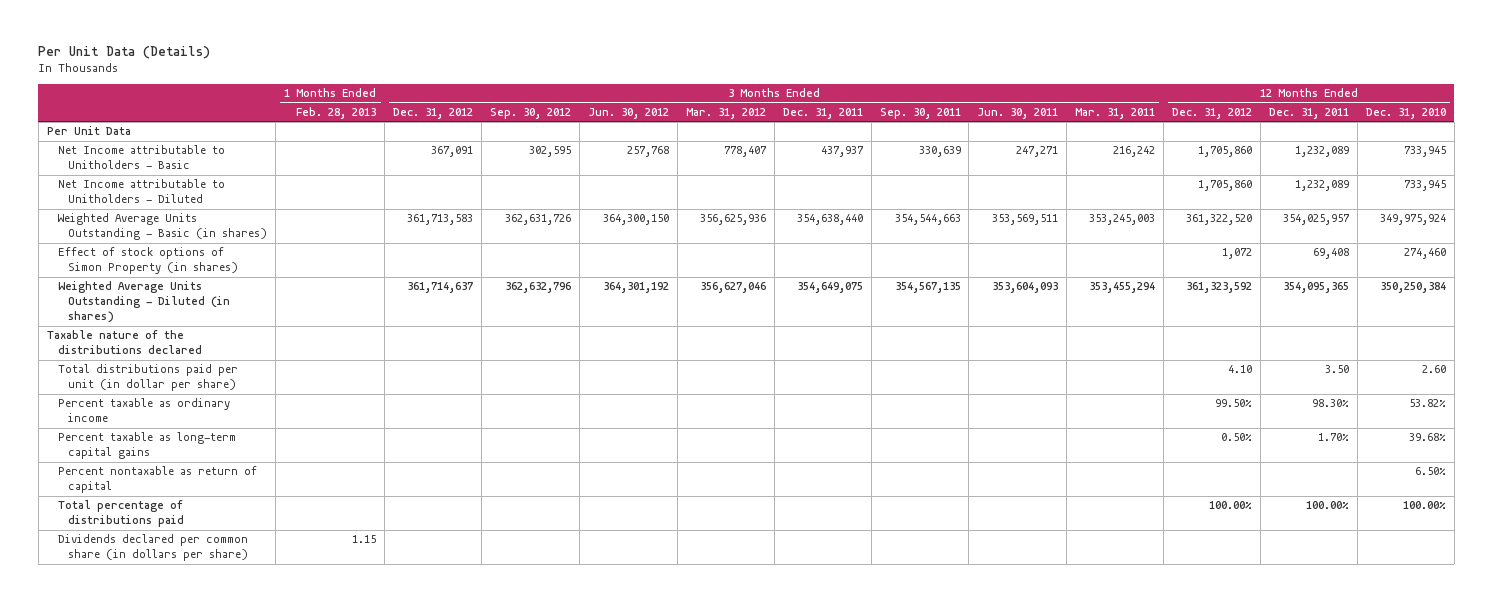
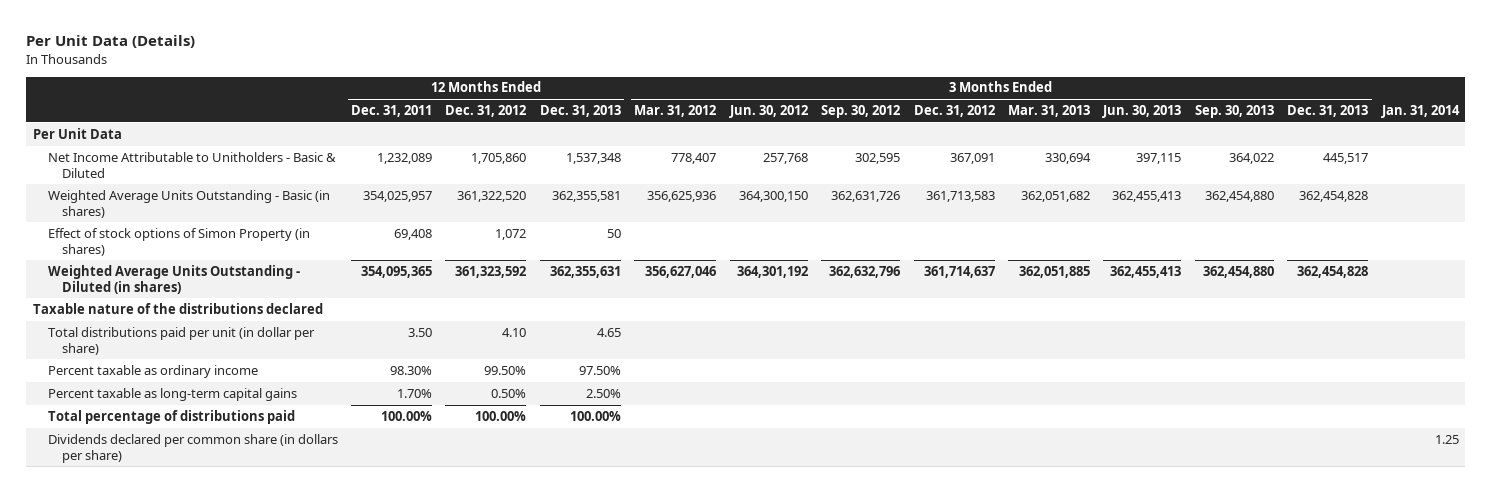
- | 1 Months Ended Feb. 28, 2013 | 3 Months Ended Dec. 31, 2012 | 3 Months Ended Sep. 30, 2012 | 3 Months Ended Jun. 30, 2012 | 3 Months Ended Mar. 31, 2012 | 3 Months Ended Dec. 31, 2011 | 3 Months Ended Sep. 30, 2011 | 3 Months Ended Jun. 30, 2011 | 3 Months Ended Mar. 31, 2011 | 12 Months Ended Dec. 31, 2012 | 12 Months Ended Dec. 31, 2011 | 12 Months Ended Dec. 31, 2010
+ | 12 Months Ended Dec. 31, 2011 | 12 Months Ended Dec. 31, 2012 | 12 Months Ended Dec. 31, 2013 | 3 Months Ended Mar. 31, 2012 | 3 Months Ended Jun. 30, 2012 | 3 Months Ended Sep. 30, 2012 | 3 Months Ended Dec. 31, 2012 | 3 Months Ended Mar. 31, 2013 | 3 Months Ended Jun. 30, 2013 | 3 Months Ended Sep. 30, 2013 | 3 Months Ended Dec. 31, 2013 | Jan. 31, 2014
- Net Income attributable to Unitholders - Basic | | 367,091 | 302,595 | 257,768 | 778,407 | 437,937 | 330,639 | 247,271 | 216,242 | 1,705,860 | 1,232,089 | 733,945
- Net Income attributable to Unitholders - Diluted | | | | | | | | | | 1,705,860 | 1,232,089 | 733,945
+ Net Income Attributable to Unitholders - Basic & Diluted | 1,232,089 | 1,705,860 | 1,537,348 | 778,407 | 257,768 | 302,595 | 367,091 | 330,694 | 397,115 | 364,022 | 445,517 |
- Percent nontaxable as return of capital | | | | | | | | | | | | 6.50%

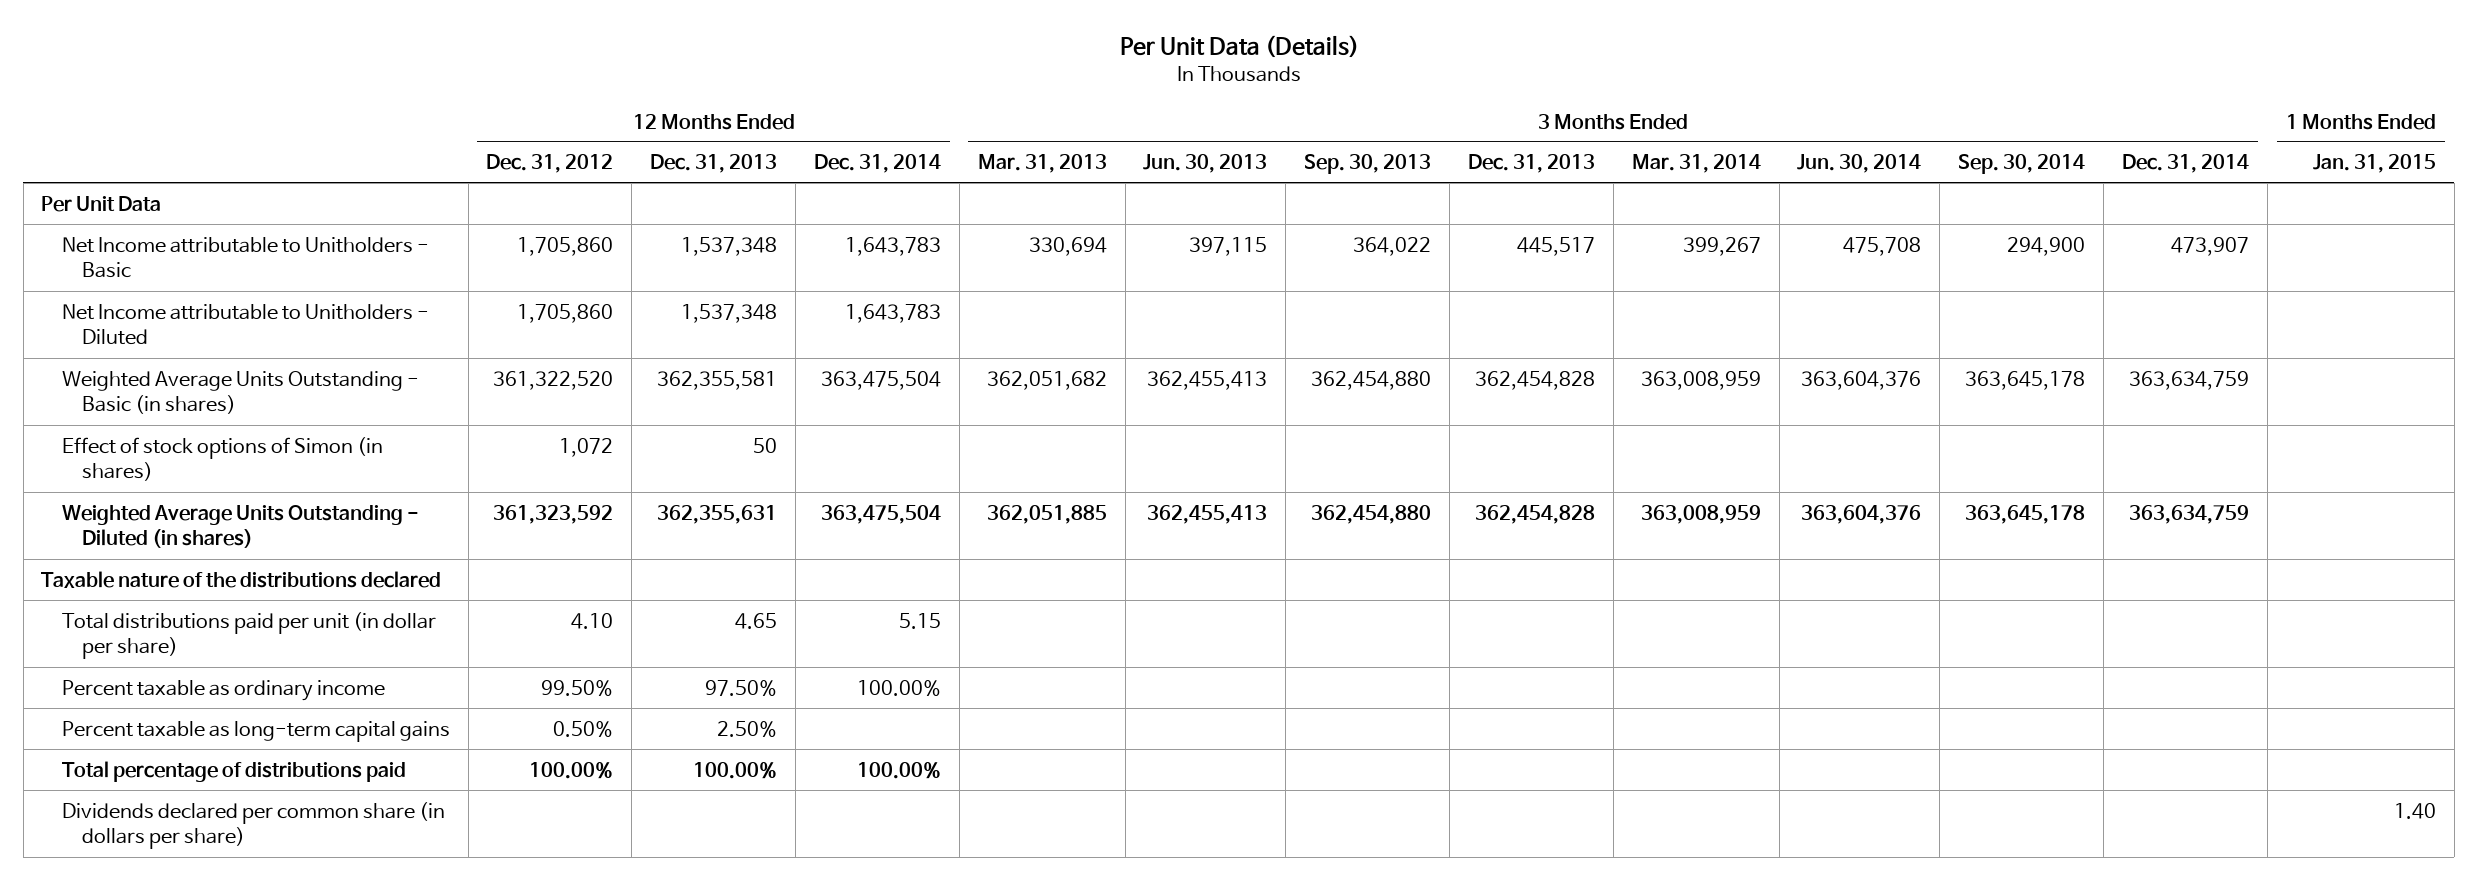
- | 12 Months Ended Dec. 31, 2011 | 12 Months Ended Dec. 31, 2012 | 12 Months Ended Dec. 31, 2013 | 3 Months Ended Mar. 31, 2012 | 3 Months Ended Jun. 30, 2012 | 3 Months Ended Sep. 30, 2012 | 3 Months Ended Dec. 31, 2012 | 3 Months Ended Mar. 31, 2013 | 3 Months Ended Jun. 30, 2013 | 3 Months Ended Sep. 30, 2013 | 3 Months Ended Dec. 31, 2013 | Jan. 31, 2014
+ | 12 Months Ended Dec. 31, 2012 | 12 Months Ended Dec. 31, 2013 | 12 Months Ended Dec. 31, 2014 | 3 Months Ended Mar. 31, 2013 | 3 Months Ended Jun. 30, 2013 | 3 Months Ended Sep. 30, 2013 | 3 Months Ended Dec. 31, 2013 | 3 Months Ended Mar. 31, 2014 | 3 Months Ended Jun. 30, 2014 | 3 Months Ended Sep. 30, 2014 | 3 Months Ended Dec. 31, 2014 | 1 Months Ended Jan. 31, 2015
- Net Income Attributable to Unitholders - Basic & Diluted | 1,232,089 | 1,705,860 | 1,537,348 | 778,407 | 257,768 | 302,595 | 367,091 | 330,694 | 397,115 | 364,022 | 445,517 |
+ Net Income attributable to Unitholders - Basic | 1,705,860 | 1,537,348 | 1,643,783 | 330,694 | 397,115 | 364,022 | 445,517 | 399,267 | 475,708 | 294,900 | 473,907 |
+ Net Income attributable to Unitholders - Diluted | 1,705,860 | 1,537,348 | 1,643,783 | | | | | | | | |
- Effect of stock options of Simon Property (in shares) | 69,408 | 1,072 | 50 | | | | | | | | |
+ Effect of stock options of Simon (in shares) | 1,072 | 50 | | | | | | | | | |

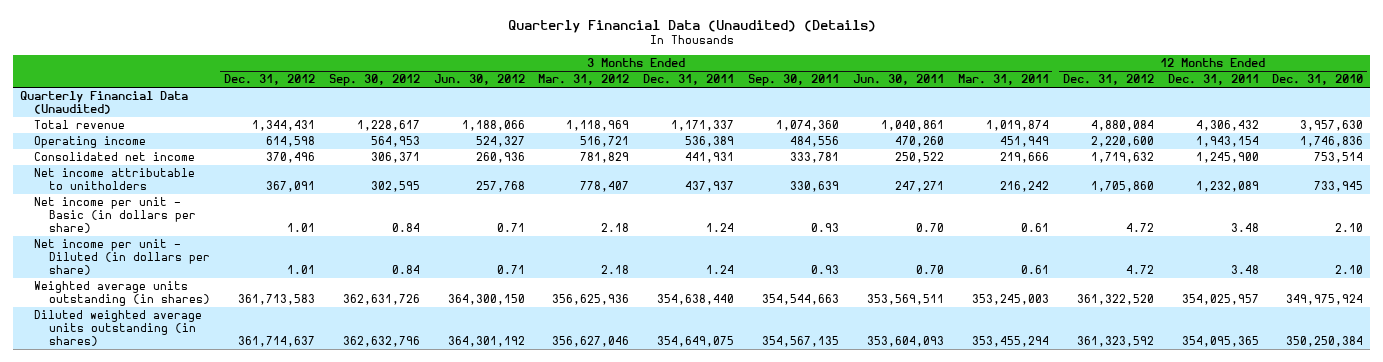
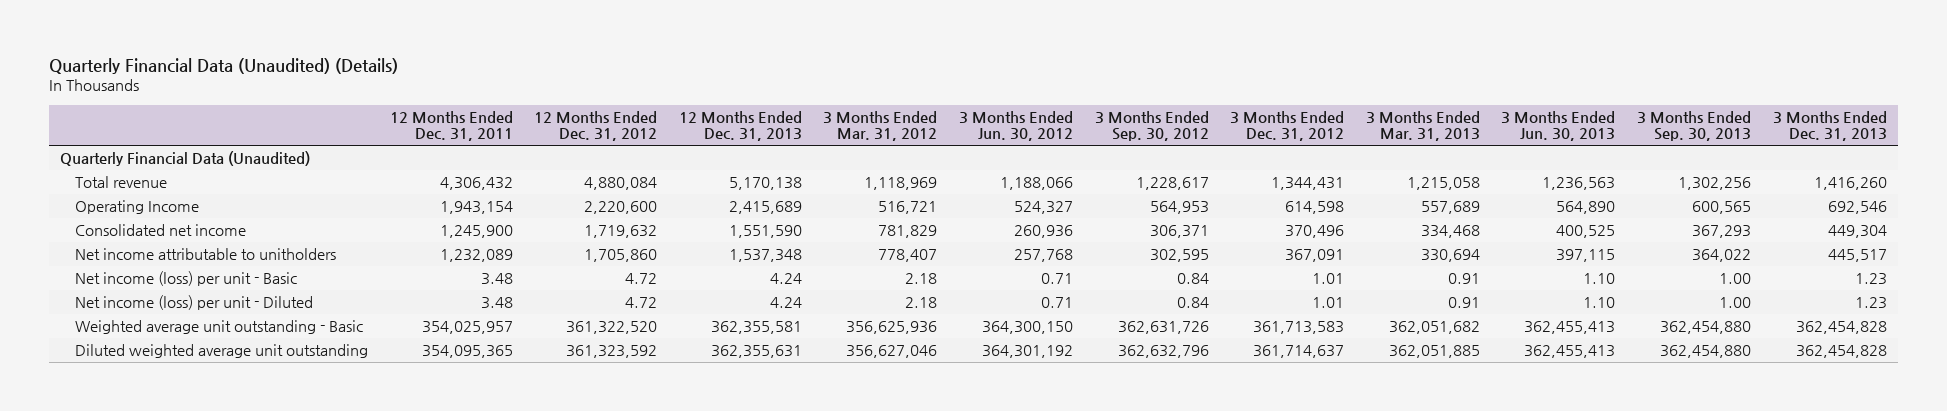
- | 3 Months Ended Dec. 31, 2012 | 3 Months Ended Sep. 30, 2012 | 3 Months Ended Jun. 30, 2012 | 3 Months Ended Mar. 31, 2012 | 3 Months Ended Dec. 31, 2011 | 3 Months Ended Sep. 30, 2011 | 3 Months Ended Jun. 30, 2011 | 3 Months Ended Mar. 31, 2011 | 12 Months Ended Dec. 31, 2012 | 12 Months Ended Dec. 31, 2011 | 12 Months Ended Dec. 31, 2010
+ | 12 Months Ended Dec. 31, 2011 | 12 Months Ended Dec. 31, 2012 | 12 Months Ended Dec. 31, 2013 | 3 Months Ended Mar. 31, 2012 | 3 Months Ended Jun. 30, 2012 | 3 Months Ended Sep. 30, 2012 | 3 Months Ended Dec. 31, 2012 | 3 Months Ended Mar. 31, 2013 | 3 Months Ended Jun. 30, 2013 | 3 Months Ended Sep. 30, 2013 | 3 Months Ended Dec. 31, 2013
- Operating income | 614,598 | 564,953 | 524,327 | 516,721 | 536,389 | 484,556 | 470,260 | 451,949 | 2,220,600 | 1,943,154 | 1,746,836
+ Operating Income | 1,943,154 | 2,220,600 | 2,415,689 | 516,721 | 524,327 | 564,953 | 614,598 | 557,689 | 564,890 | 600,565 | 692,546
- Net income per unit - Basic (in dollars per share) | 1.01 | 0.84 | 0.71 | 2.18 | 1.24 | 0.93 | 0.70 | 0.61 | 4.72 | 3.48 | 2.10
- Net income per unit - Diluted (in dollars per share) | 1.01 | 0.84 | 0.71 | 2.18 | 1.24 | 0.93 | 0.70 | 0.61 | 4.72 | 3.48 | 2.10
- Weighted average units outstanding (in shares) | 361,713,583 | 362,631,726 | 364,300,150 | 356,625,936 | 354,638,440 | 354,544,663 | 353,569,511 | 353,245,003 | 361,322,520 | 354,025,957 | 349,975,924
- Diluted weighted average units outstanding (in shares) | 361,714,637 | 362,632,796 | 364,301,192 | 356,627,046 | 354,649,075 | 354,567,135 | 353,604,093 | 353,455,294 | 361,323,592 | 354,095,365 | 350,250,384
+ Net income (loss) per unit - Basic | 3.48 | 4.72 | 4.24 | 2.18 | 0.71 | 0.84 | 1.01 | 0.91 | 1.10 | 1.00 | 1.23
+ Net income (loss) per unit - Diluted | 3.48 | 4.72 | 4.24 | 2.18 | 0.71 | 0.84 | 1.01 | 0.91 | 1.10 | 1.00 | 1.23
+ Weighted average unit outstanding - Basic | 354,025,957 | 361,322,520 | 362,355,581 | 356,625,936 | 364,300,150 | 362,631,726 | 361,713,583 | 362,051,682 | 362,455,413 | 362,454,880 | 362,454,828
+ Diluted weighted average unit outstanding | 354,095,365 | 361,323,592 | 362,355,631 | 356,627,046 | 364,301,192 | 362,632,796 | 361,714,637 | 362,051,885 | 362,455,413 | 362,454,880 | 362,454,828

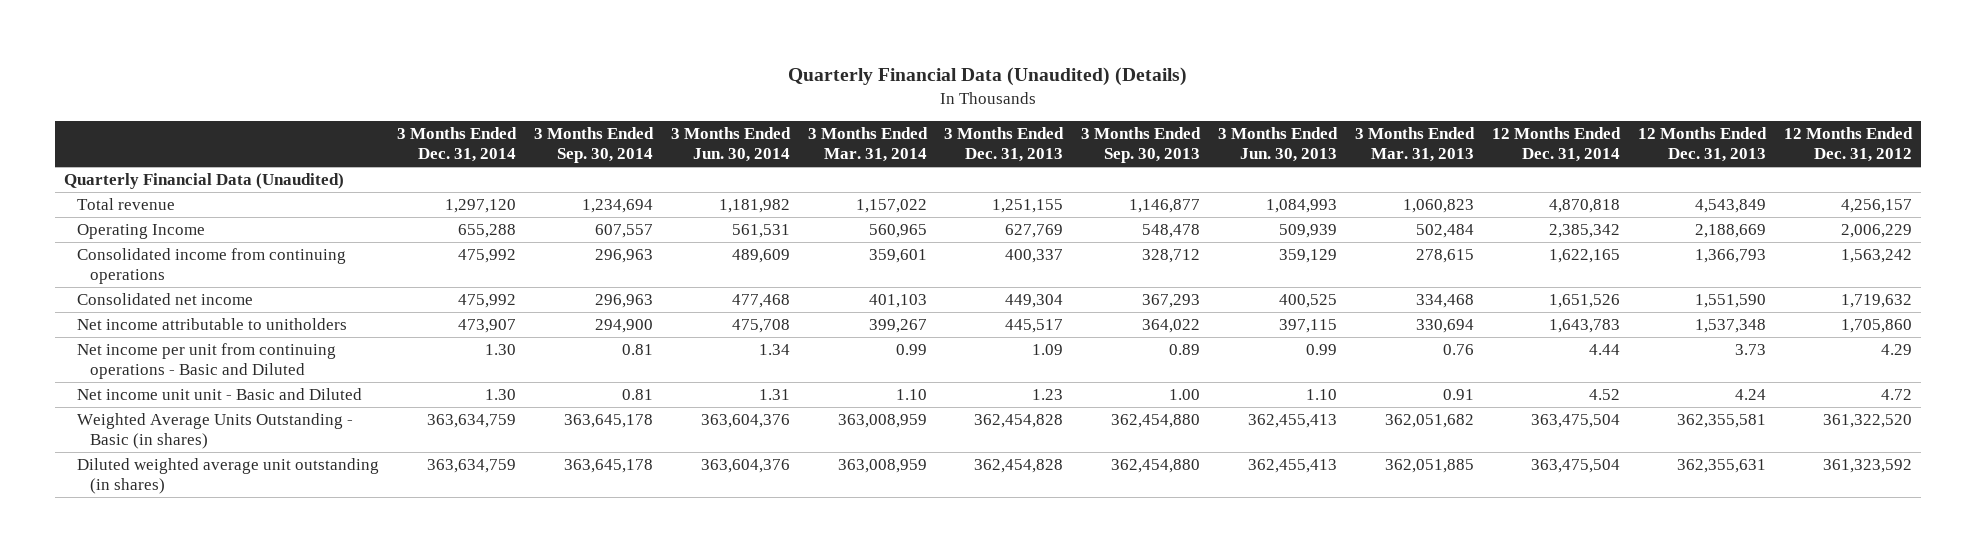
- | 12 Months Ended Dec. 31, 2011 | 12 Months Ended Dec. 31, 2012 | 12 Months Ended Dec. 31, 2013 | 3 Months Ended Mar. 31, 2012 | 3 Months Ended Jun. 30, 2012 | 3 Months Ended Sep. 30, 2012 | 3 Months Ended Dec. 31, 2012 | 3 Months Ended Mar. 31, 2013 | 3 Months Ended Jun. 30, 2013 | 3 Months Ended Sep. 30, 2013 | 3 Months Ended Dec. 31, 2013
+ | 3 Months Ended Dec. 31, 2014 | 3 Months Ended Sep. 30, 2014 | 3 Months Ended Jun. 30, 2014 | 3 Months Ended Mar. 31, 2014 | 3 Months Ended Dec. 31, 2013 | 3 Months Ended Sep. 30, 2013 | 3 Months Ended Jun. 30, 2013 | 3 Months Ended Mar. 31, 2013 | 12 Months Ended Dec. 31, 2014 | 12 Months Ended Dec. 31, 2013 | 12 Months Ended Dec. 31, 2012
- Total revenue | 4,306,432 | 4,880,084 | 5,170,138 | 1,118,969 | 1,188,066 | 1,228,617 | 1,344,431 | 1,215,058 | 1,236,563 | 1,302,256 | 1,416,260
- Operating Income | 1,943,154 | 2,220,600 | 2,415,689 | 516,721 | 524,327 | 564,953 | 614,598 | 557,689 | 564,890 | 600,565 | 692,546
+ Total revenue | 1,297,120 | 1,234,694 | 1,181,982 | 1,157,022 | 1,251,155 | 1,146,877 | 1,084,993 | 1,060,823 | 4,870,818 | 4,543,849 | 4,256,157
+ Operating Income | 655,288 | 607,557 | 561,531 | 560,965 | 627,769 | 548,478 | 509,939 | 502,484 | 2,385,342 | 2,188,669 | 2,006,229
+ Consolidated income from continuing operations | 475,992 | 296,963 | 489,609 | 359,601 | 400,337 | 328,712 | 359,129 | 278,615 | 1,622,165 | 1,366,793 | 1,563,242
- Net income (loss) per unit - Basic | 3.48 | 4.72 | 4.24 | 2.18 | 0.71 | 0.84 | 1.01 | 0.91 | 1.10 | 1.00 | 1.23
- Net income (loss) per unit - Diluted | 3.48 | 4.72 | 4.24 | 2.18 | 0.71 | 0.84 | 1.01 | 0.91 | 1.10 | 1.00 | 1.23
- Weighted average unit outstanding - Basic | 354,025,957 | 361,322,520 | 362,355,581 | 356,625,936 | 364,300,150 | 362,631,726 | 361,713,583 | 362,051,682 | 362,455,413 | 362,454,880 | 362,454,828
- Diluted weighted average unit outstanding | 354,095,365 | 361,323,592 | 362,355,631 | 356,627,046 | 364,301,192 | 362,632,796 | 361,714,637 | 362,051,885 | 362,455,413 | 362,454,880 | 362,454,828
+ Net income per unit from continuing operations - Basic and Diluted | 1.30 | 0.81 | 1.34 | 0.99 | 1.09 | 0.89 | 0.99 | 0.76 | 4.44 | 3.73 | 4.29
+ Net income unit unit - Basic and Diluted | 1.30 | 0.81 | 1.31 | 1.10 | 1.23 | 1.00 | 1.10 | 0.91 | 4.52 | 4.24 | 4.72
+ Weighted Average Units Outstanding - Basic (in shares) | 363,634,759 | 363,645,178 | 363,604,376 | 363,008,959 | 362,454,828 | 362,454,880 | 362,455,413 | 362,051,682 | 363,475,504 | 362,355,581 | 361,322,520
+ Diluted weighted average unit outstanding (in shares) | 363,634,759 | 363,645,178 | 363,604,376 | 363,008,959 | 362,454,828 | 362,454,880 | 362,455,413 | 362,051,885 | 363,475,504 | 362,355,631 | 361,323,592

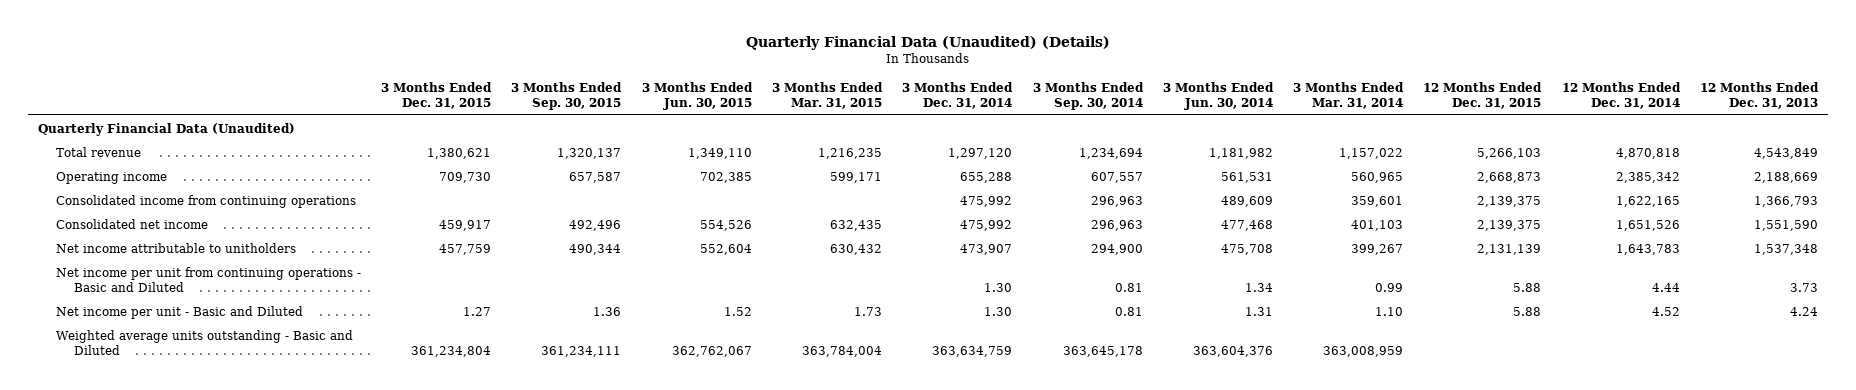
- | 3 Months Ended Dec. 31, 2014 | 3 Months Ended Sep. 30, 2014 | 3 Months Ended Jun. 30, 2014 | 3 Months Ended Mar. 31, 2014 | 3 Months Ended Dec. 31, 2013 | 3 Months Ended Sep. 30, 2013 | 3 Months Ended Jun. 30, 2013 | 3 Months Ended Mar. 31, 2013 | 12 Months Ended Dec. 31, 2014 | 12 Months Ended Dec. 31, 2013 | 12 Months Ended Dec. 31, 2012
+ | 3 Months Ended Dec. 31, 2015 | 3 Months Ended Sep. 30, 2015 | 3 Months Ended Jun. 30, 2015 | 3 Months Ended Mar. 31, 2015 | 3 Months Ended Dec. 31, 2014 | 3 Months Ended Sep. 30, 2014 | 3 Months Ended Jun. 30, 2014 | 3 Months Ended Mar. 31, 2014 | 12 Months Ended Dec. 31, 2015 | 12 Months Ended Dec. 31, 2014 | 12 Months Ended Dec. 31, 2013
- Operating Income | 655,288 | 607,557 | 561,531 | 560,965 | 627,769 | 548,478 | 509,939 | 502,484 | 2,385,342 | 2,188,669 | 2,006,229
+ Operating income | 709,730 | 657,587 | 702,385 | 599,171 | 655,288 | 607,557 | 561,531 | 560,965 | 2,668,873 | 2,385,342 | 2,188,669
- Net income unit unit - Basic and Diluted | 1.30 | 0.81 | 1.31 | 1.10 | 1.23 | 1.00 | 1.10 | 0.91 | 4.52 | 4.24 | 4.72
- Weighted Average Units Outstanding - Basic (in shares) | 363,634,759 | 363,645,178 | 363,604,376 | 363,008,959 | 362,454,828 | 362,454,880 | 362,455,413 | 362,051,682 | 363,475,504 | 362,355,581 | 361,322,520
- Diluted weighted average unit outstanding (in shares) | 363,634,759 | 363,645,178 | 363,604,376 | 363,008,959 | 362,454,828 | 362,454,880 | 362,455,413 | 362,051,885 | 363,475,504 | 362,355,631 | 361,323,592
+ Net income per unit - Basic and Diluted | 1.27 | 1.36 | 1.52 | 1.73 | 1.30 | 0.81 | 1.31 | 1.10 | 5.88 | 4.52 | 4.24
+ Weighted average units outstanding - Basic and Diluted | 361,234,804 | 361,234,111 | 362,762,067 | 363,784,004 | 363,634,759 | 363,645,178 | 363,604,376 | 363,008,959 | | |

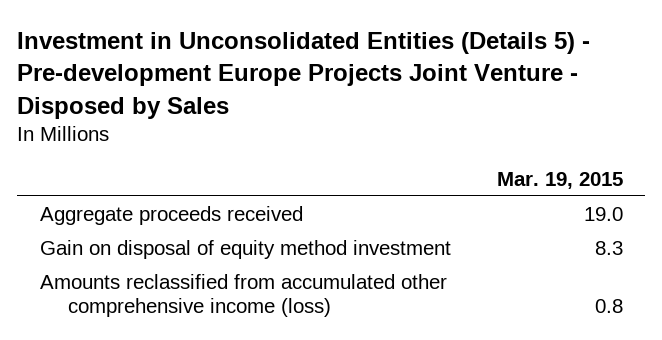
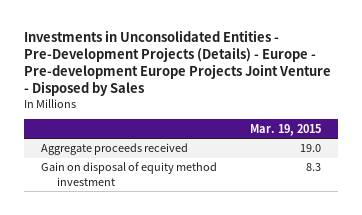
- Investment in Unconsolidated Entities (Details 5) - Pre-development Europe Projects Joint Venture - Disposed by Sales
+ Investments in Unconsolidated Entities - Pre-Development Projects (Details) - Europe - Pre-development Europe Projects Joint Venture - Disposed by Sales
- Amounts reclassified from accumulated other comprehensive income (loss) | 0.8

